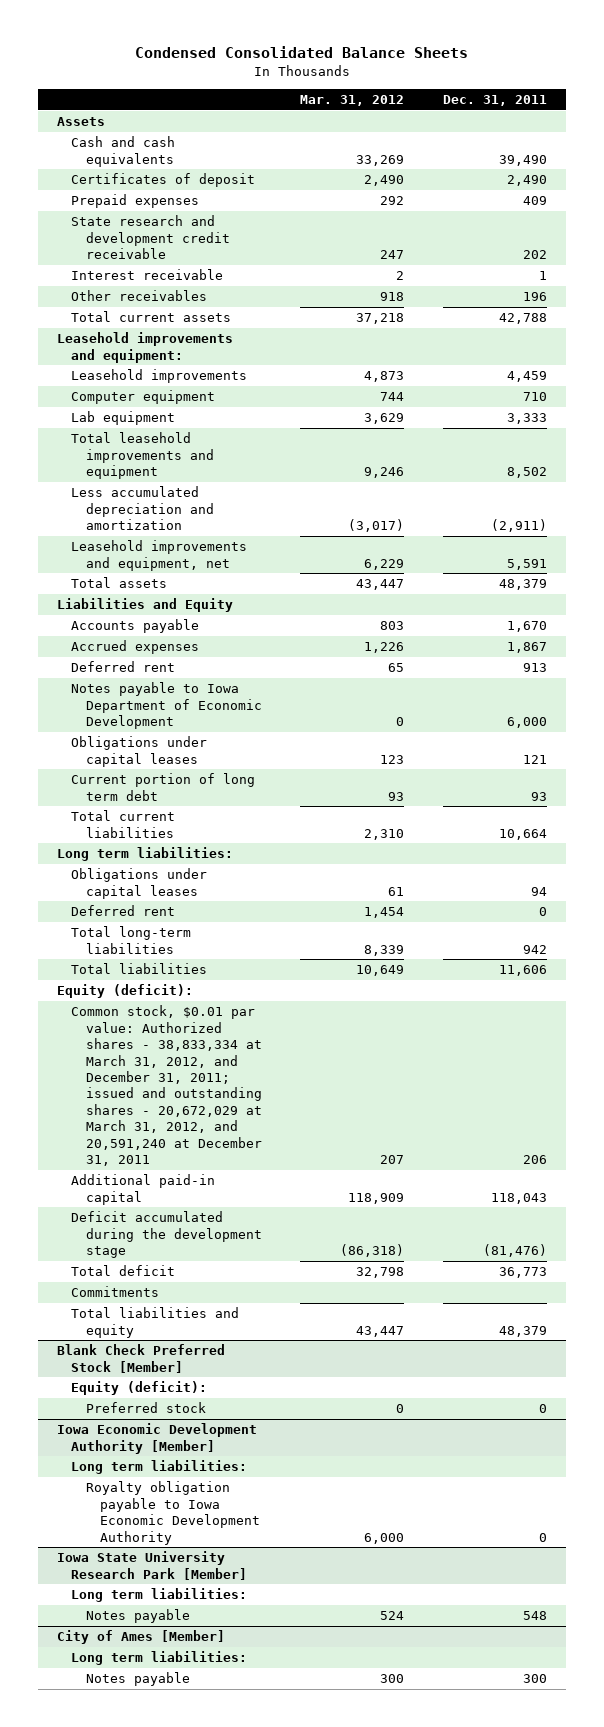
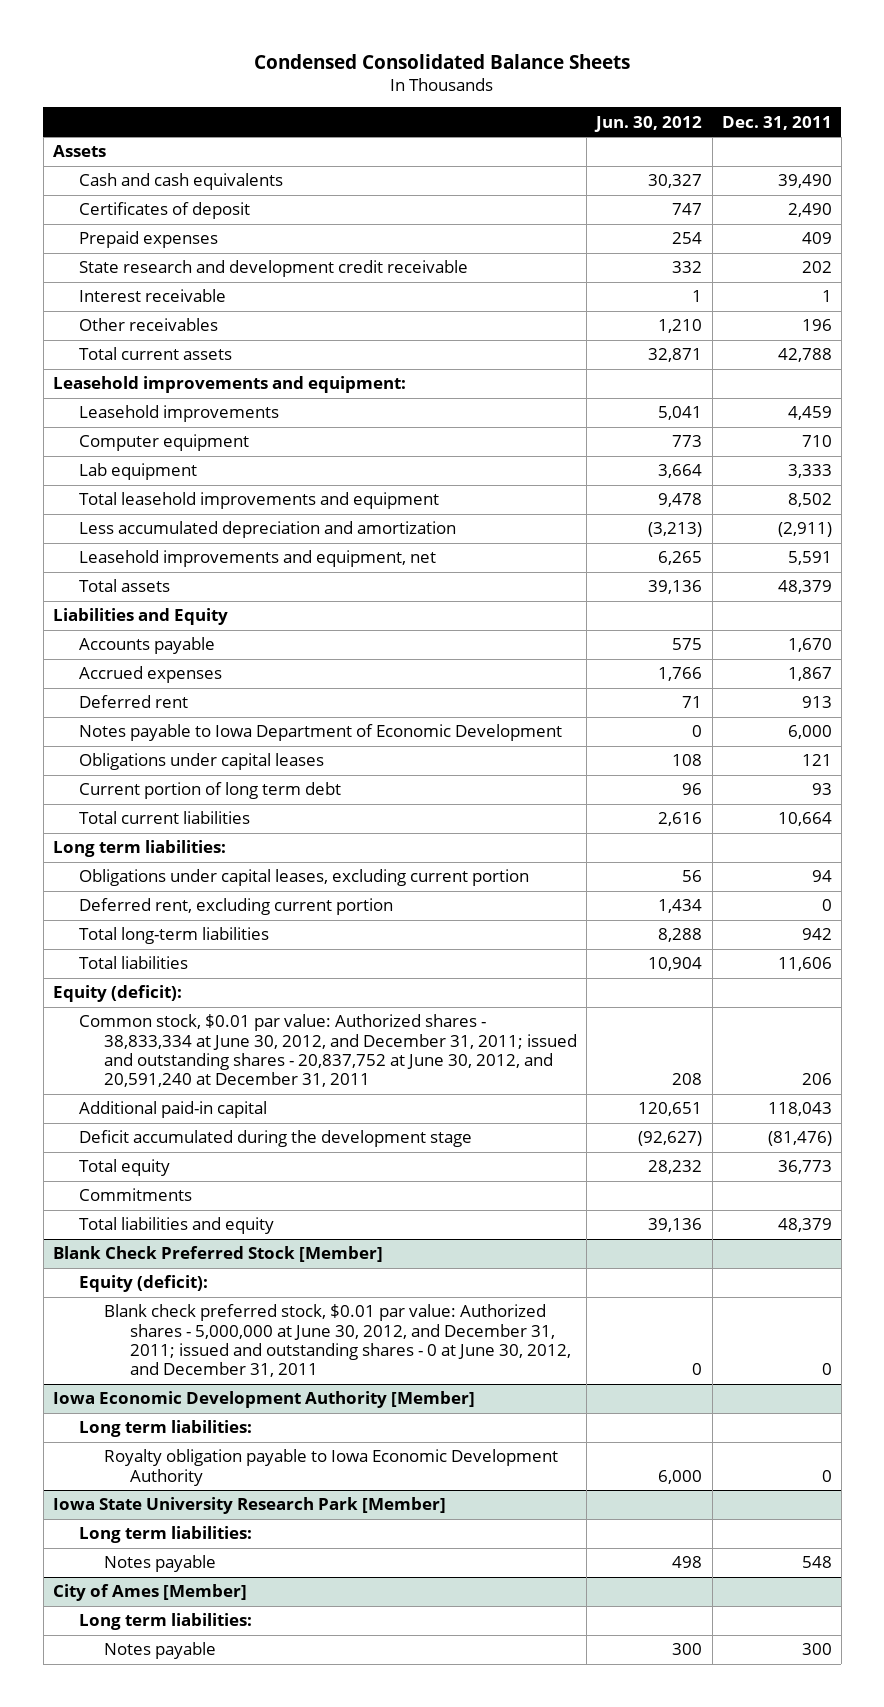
- | Mar. 31, 2012 | Dec. 31, 2011
+ | Jun. 30, 2012 | Dec. 31, 2011
- Obligations under capital leases | 61 | 94
- Deferred rent | 1,454 | 0
+ Obligations under capital leases, excluding current portion | 56 | 94
+ Deferred rent, excluding current portion | 1,434 | 0
- Common stock, $0.01 par value: Authorized shares - 38,833,334 at March 31, 2012, and December 31, 2011; issued and outstanding shares - 20,672,029 at March 31, 2012, and 20,591,240 at December 31, 2011 | 207 | 206
+ Common stock, $0.01 par value: Authorized shares - 38,833,334 at June 30, 2012, and December 31, 2011; issued and outstanding shares - 20,837,752 at June 30, 2012, and 20,591,240 at December 31, 2011 | 208 | 206
- Total deficit | 32,798 | 36,773
+ Total equity | 28,232 | 36,773
@ Blank Check Preferred Stock [Member]
- Preferred stock | 0 | 0
+ Blank check preferred stock, $0.01 par value: Authorized shares - 5,000,000 at June 30, 2012, and December 31, 2011; issued and outstanding shares - 0 at June 30, 2012, and December 31, 2011 | 0 | 0

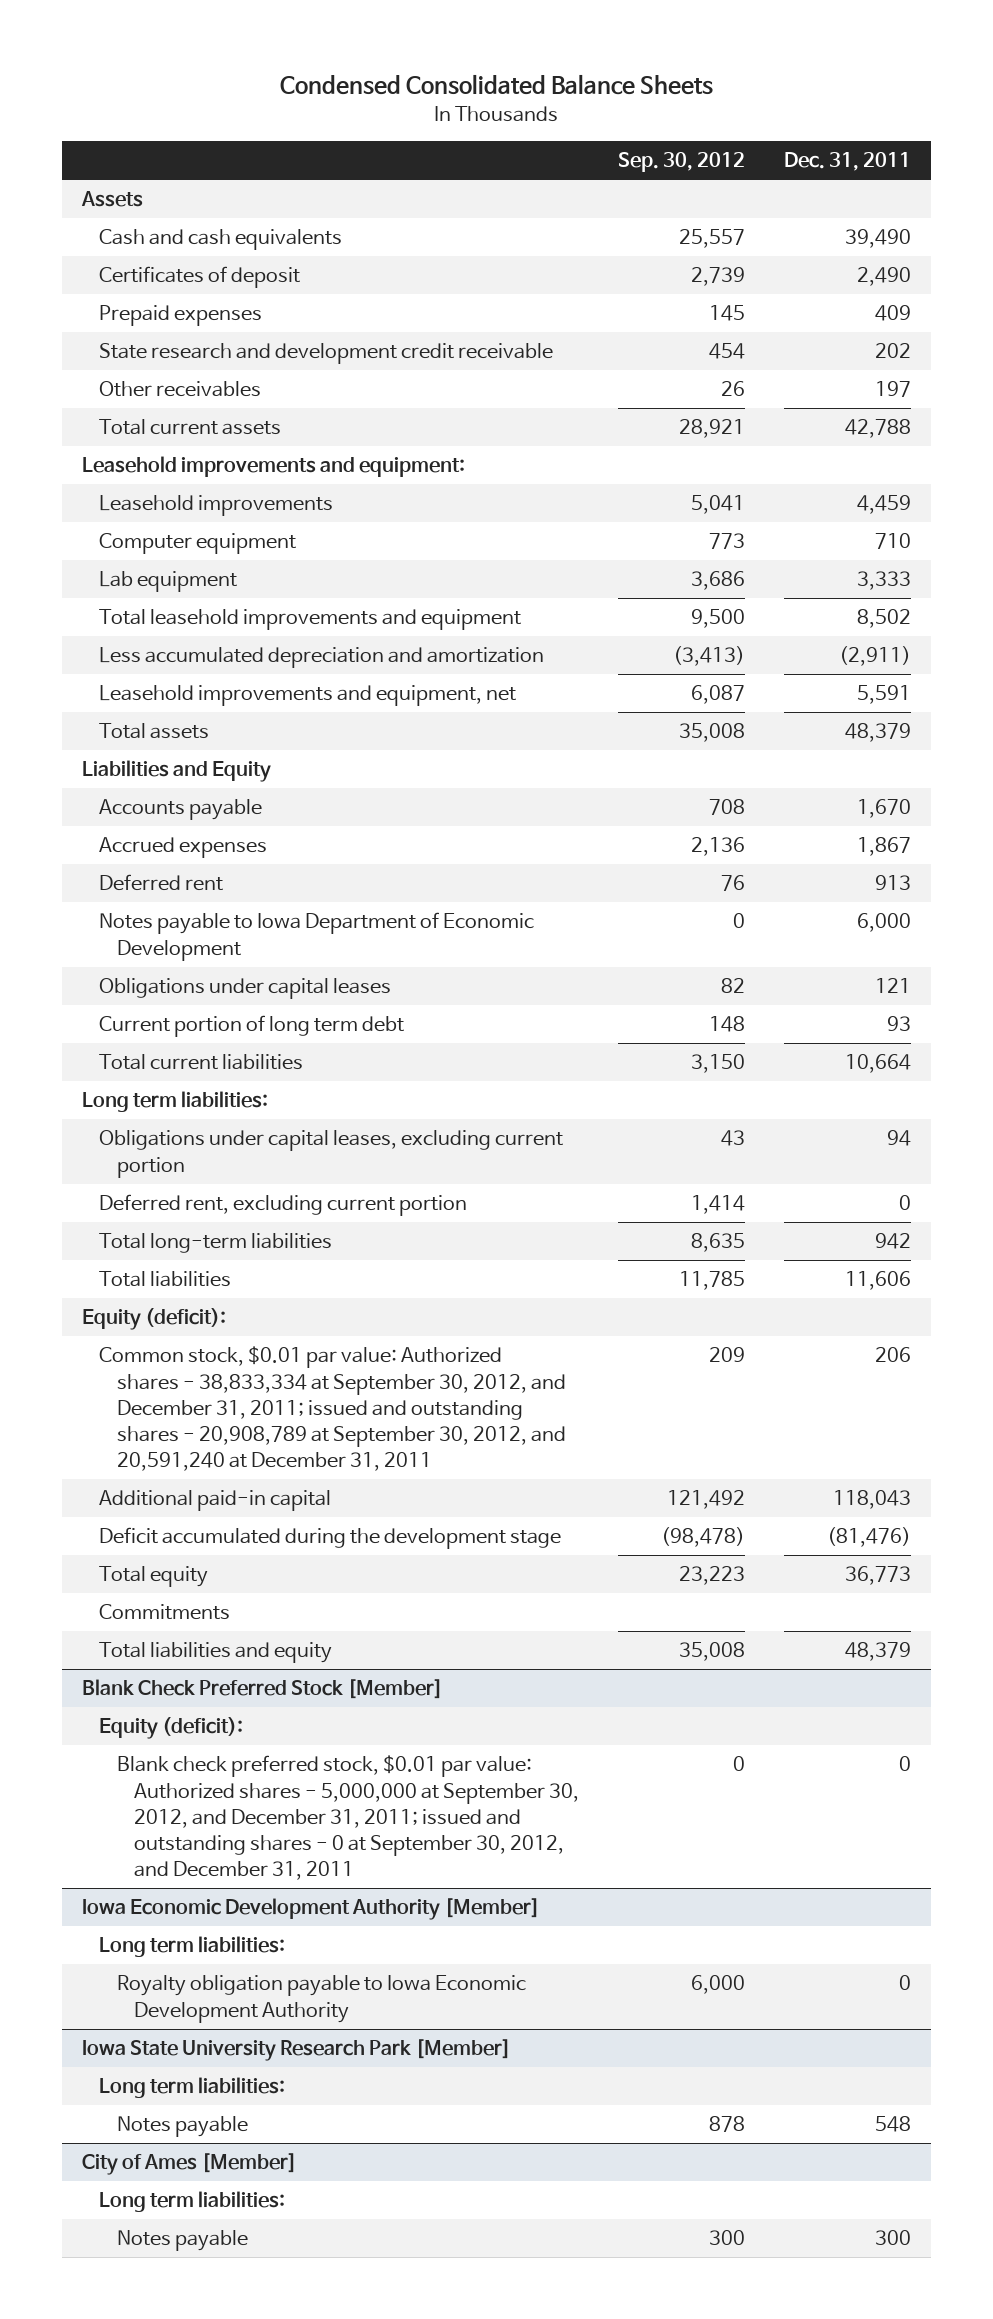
- | Jun. 30, 2012 | Dec. 31, 2011
+ | Sep. 30, 2012 | Dec. 31, 2011
- Interest receivable | 1 | 1
- Other receivables | 1,210 | 196
+ Other receivables | 26 | 197
- Common stock, $0.01 par value: Authorized shares - 38,833,334 at June 30, 2012, and December 31, 2011; issued and outstanding shares - 20,837,752 at June 30, 2012, and 20,591,240 at December 31, 2011 | 208 | 206
+ Common stock, $0.01 par value: Authorized shares - 38,833,334 at September 30, 2012, and December 31, 2011; issued and outstanding shares - 20,908,789 at September 30, 2012, and 20,591,240 at December 31, 2011 | 209 | 206
@ Blank Check Preferred Stock [Member]
- Blank check preferred stock, $0.01 par value: Authorized shares - 5,000,000 at June 30, 2012, and December 31, 2011; issued and outstanding shares - 0 at June 30, 2012, and December 31, 2011 | 0 | 0
+ Blank check preferred stock, $0.01 par value: Authorized shares - 5,000,000 at September 30, 2012, and December 31, 2011; issued and outstanding shares - 0 at September 30, 2012, and December 31, 2011 | 0 | 0

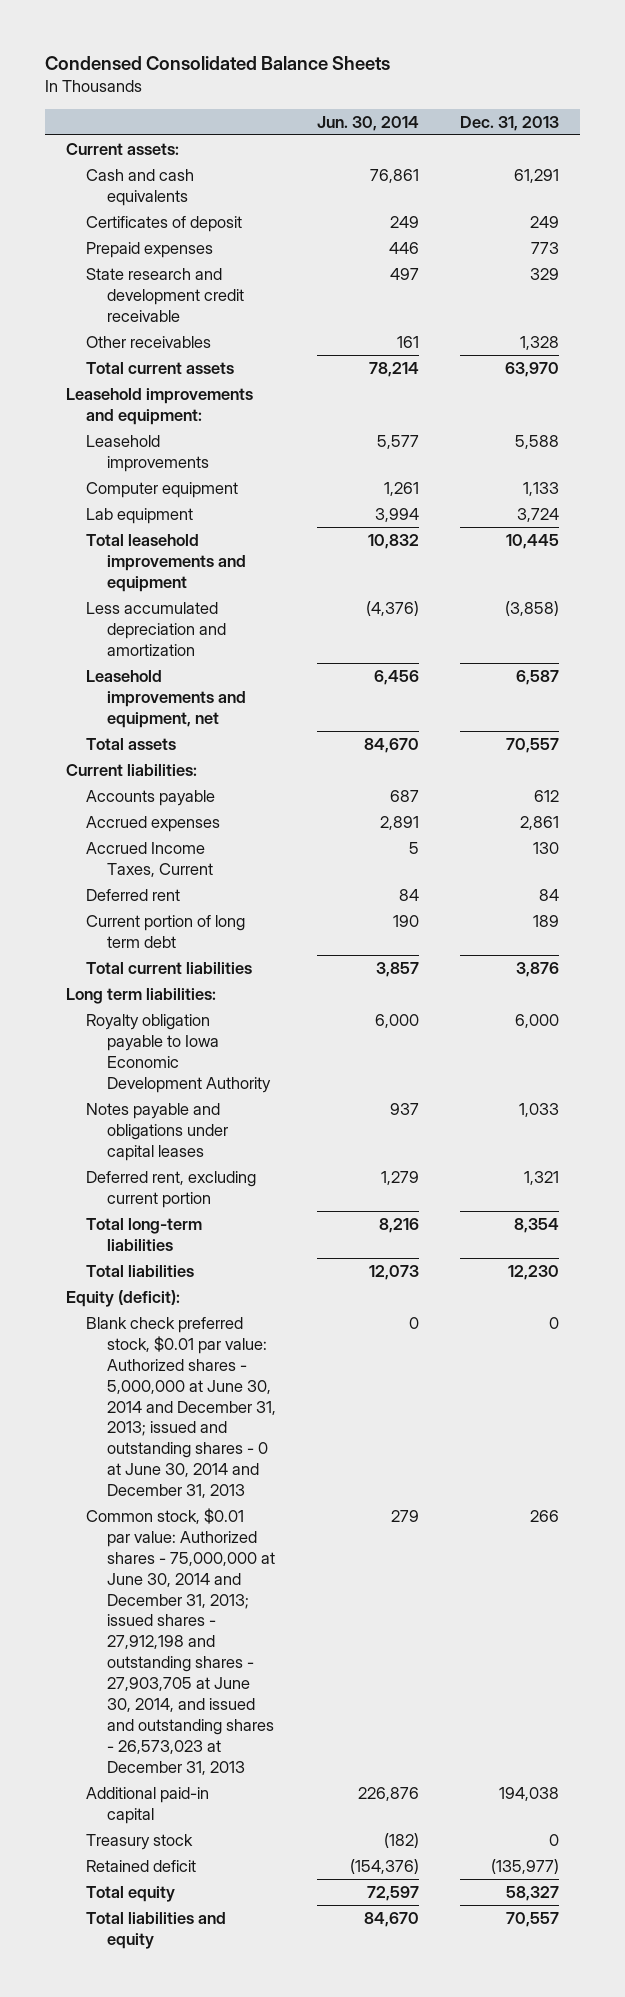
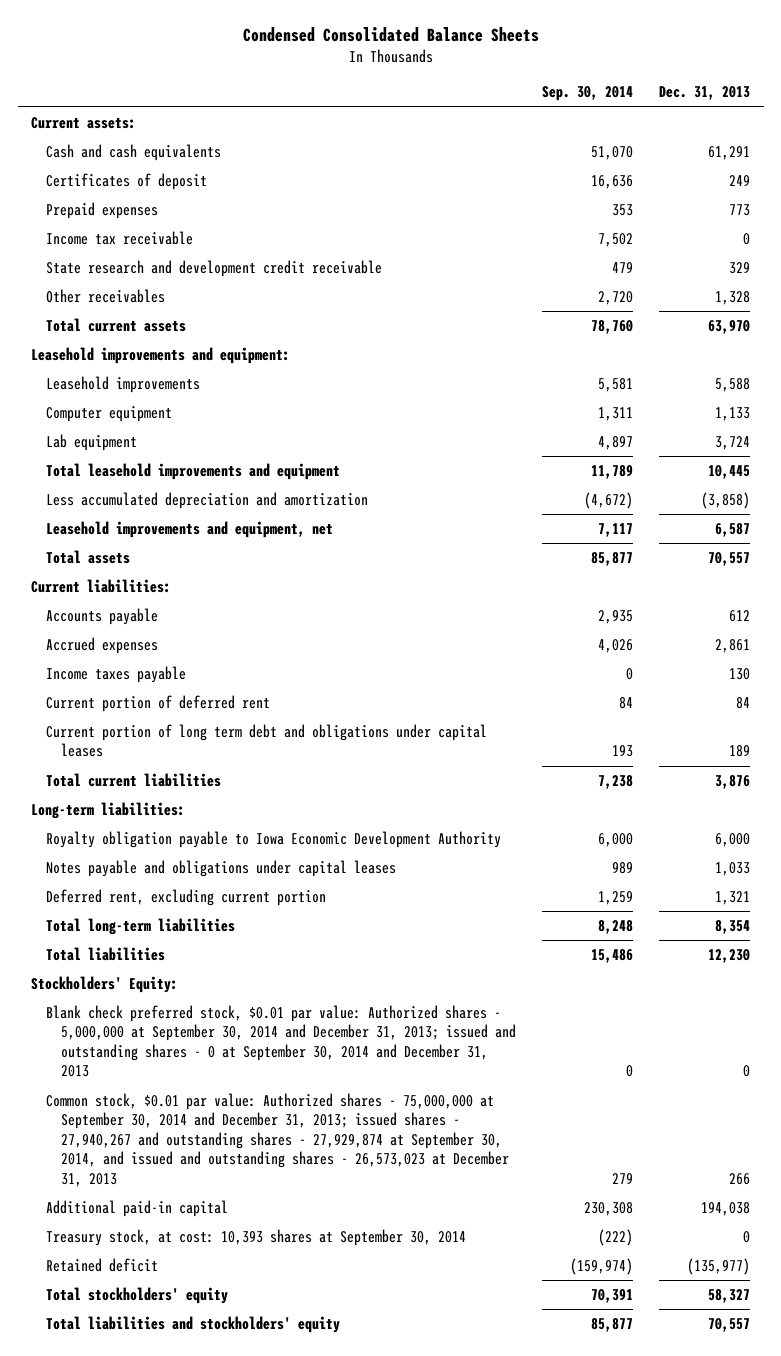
- | Jun. 30, 2014 | Dec. 31, 2013
+ | Sep. 30, 2014 | Dec. 31, 2013
+ Income tax receivable | 7,502 | 0
- Accrued Income Taxes, Current | 5 | 130
- Deferred rent | 84 | 84
- Current portion of long term debt | 190 | 189
+ Income taxes payable | 0 | 130
+ Current portion of deferred rent | 84 | 84
+ Current portion of long term debt and obligations under capital leases | 193 | 189
- Long term liabilities:
+ Long-term liabilities:
- Equity (deficit):
- Blank check preferred stock, $0.01 par value: Authorized shares - 5,000,000 at June 30, 2014 and December 31, 2013; issued and outstanding shares - 0 at June 30, 2014 and December 31, 2013 | 0 | 0
- Common stock, $0.01 par value: Authorized shares - 75,000,000 at June 30, 2014 and December 31, 2013; issued shares - 27,912,198 and outstanding shares - 27,903,705 at June 30, 2014, and issued and outstanding shares - 26,573,023 at December 31, 2013 | 279 | 266
+ Stockholders' Equity:
+ Blank check preferred stock, $0.01 par value: Authorized shares - 5,000,000 at September 30, 2014 and December 31, 2013; issued and outstanding shares - 0 at September 30, 2014 and December 31, 2013 | 0 | 0
+ Common stock, $0.01 par value: Authorized shares - 75,000,000 at September 30, 2014 and December 31, 2013; issued shares - 27,940,267 and outstanding shares - 27,929,874 at September 30, 2014, and issued and outstanding shares - 26,573,023 at December 31, 2013 | 279 | 266
- Treasury stock | (182) | 0
+ Treasury stock, at cost: 10,393 shares at September 30, 2014 | (222) | 0
- Total equity | 72,597 | 58,327
- Total liabilities and equity | 84,670 | 70,557
+ Total stockholders' equity | 70,391 | 58,327
+ Total liabilities and stockholders' equity | 85,877 | 70,557

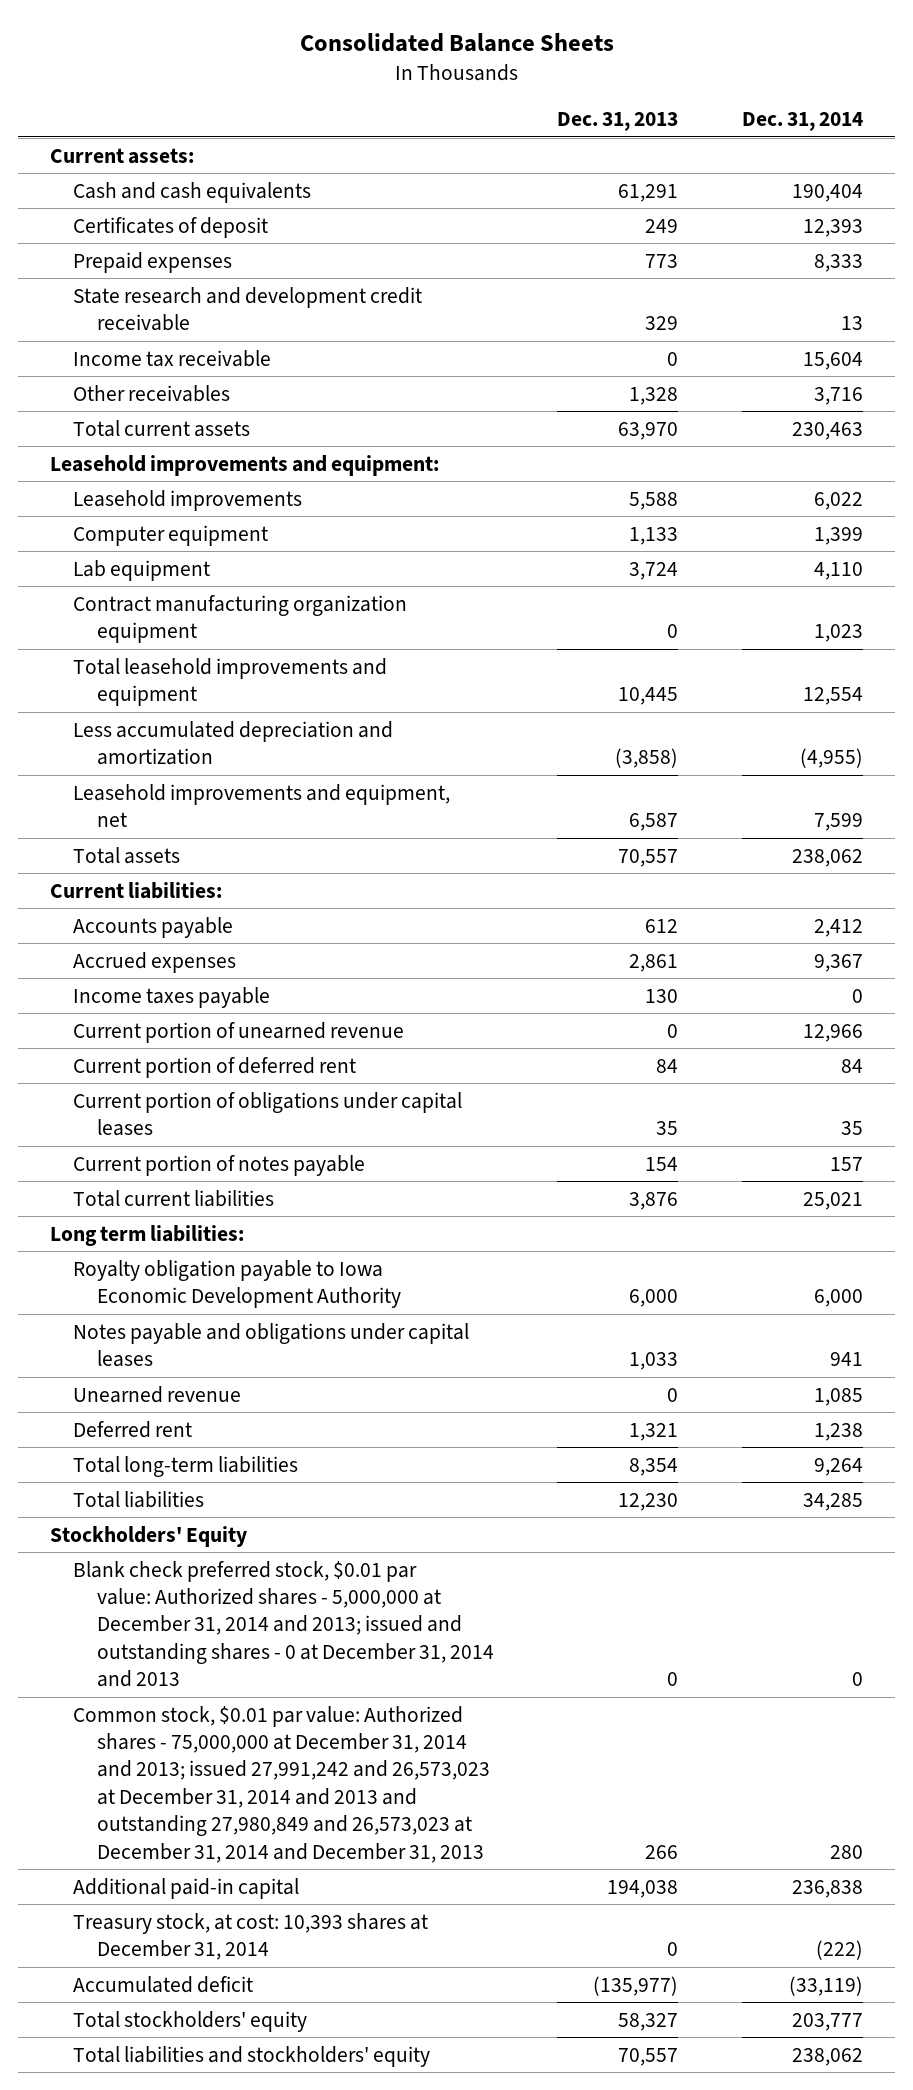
- Condensed Consolidated Balance Sheets
+ Consolidated Balance Sheets
- | Sep. 30, 2014 | Dec. 31, 2013
+ | Dec. 31, 2013 | Dec. 31, 2014
moved down: Income tax receivable | 0 | 15,604
+ Contract manufacturing organization equipment | 0 | 1,023
+ Current portion of unearned revenue | 0 | 12,966
- Current portion of long term debt and obligations under capital leases | 193 | 189
+ Current portion of obligations under capital leases | 35 | 35
+ Current portion of notes payable | 154 | 157
- Long-term liabilities:
+ Long term liabilities:
- Deferred rent, excluding current portion | 1,259 | 1,321
+ Unearned revenue | 0 | 1,085
+ Deferred rent | 1,321 | 1,238
- Stockholders' Equity:
- Blank check preferred stock, $0.01 par value: Authorized shares - 5,000,000 at September 30, 2014 and December 31, 2013; issued and outstanding shares - 0 at September 30, 2014 and December 31, 2013 | 0 | 0
- Common stock, $0.01 par value: Authorized shares - 75,000,000 at September 30, 2014 and December 31, 2013; issued shares - 27,940,267 and outstanding shares - 27,929,874 at September 30, 2014, and issued and outstanding shares - 26,573,023 at December 31, 2013 | 279 | 266
+ Stockholders' Equity
+ Blank check preferred stock, $0.01 par value: Authorized shares - 5,000,000 at December 31, 2014 and 2013; issued and outstanding shares - 0 at December 31, 2014 and 2013 | 0 | 0
+ Common stock, $0.01 par value: Authorized shares - 75,000,000 at December 31, 2014 and 2013; issued 27,991,242 and 26,573,023 at December 31, 2014 and 2013 and outstanding 27,980,849 and 26,573,023 at December 31, 2014 and December 31, 2013 | 266 | 280
- Treasury stock, at cost: 10,393 shares at September 30, 2014 | (222) | 0
- Retained deficit | (159,974) | (135,977)
+ Treasury stock, at cost: 10,393 shares at December 31, 2014 | 0 | (222)
+ Accumulated deficit | (135,977) | (33,119)

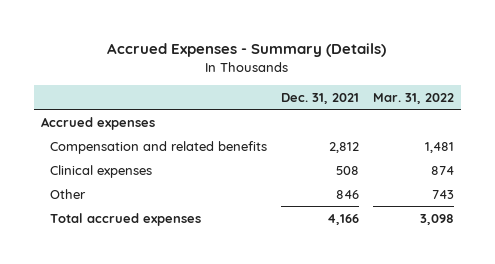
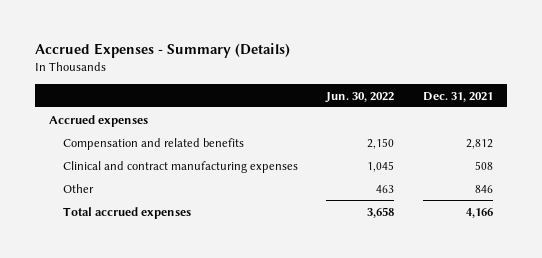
- | Dec. 31, 2021 | Mar. 31, 2022
+ | Jun. 30, 2022 | Dec. 31, 2021
- Clinical expenses | 508 | 874
+ Clinical and contract manufacturing expenses | 1,045 | 508

